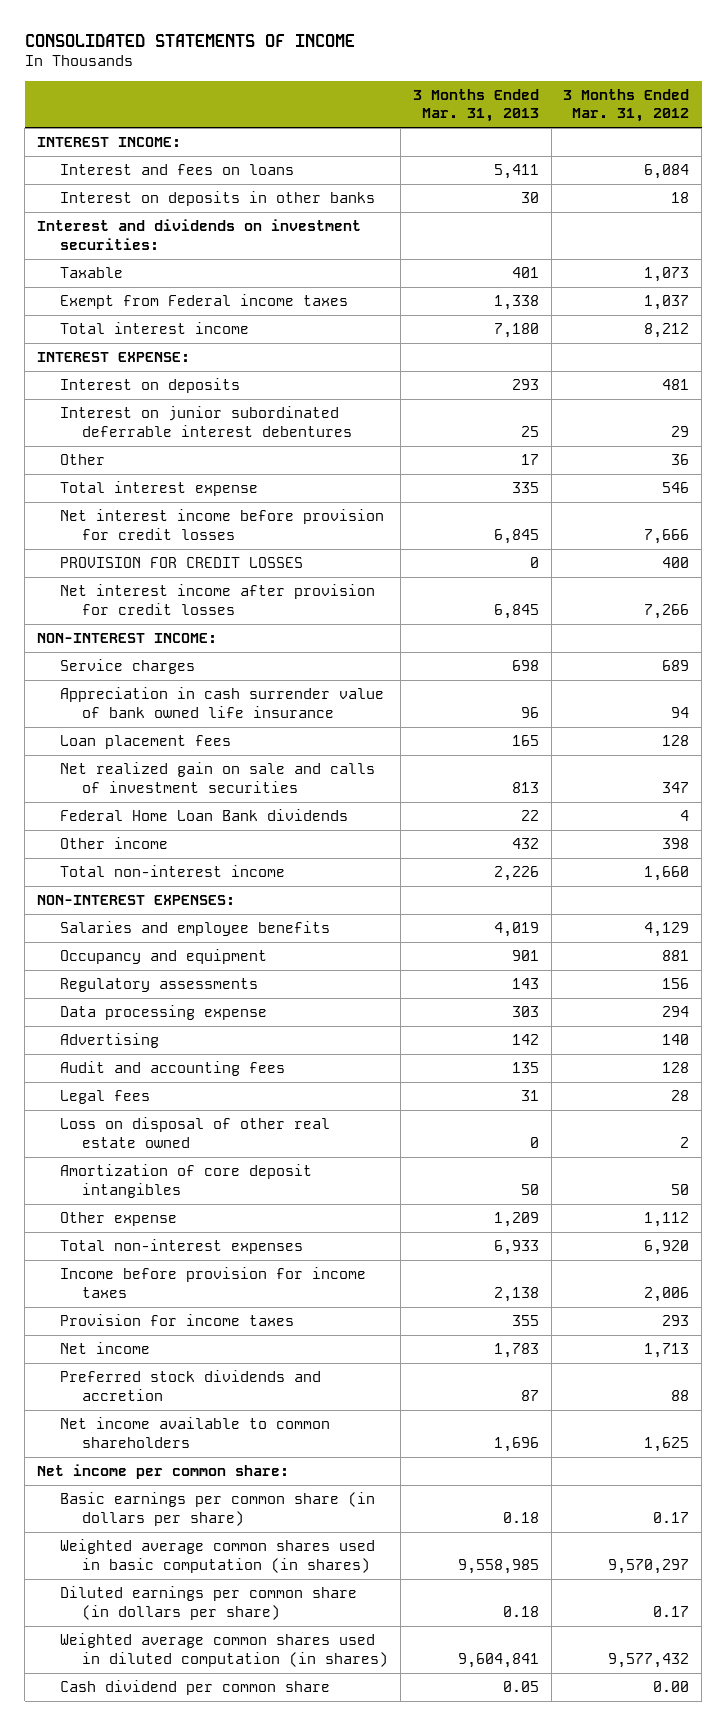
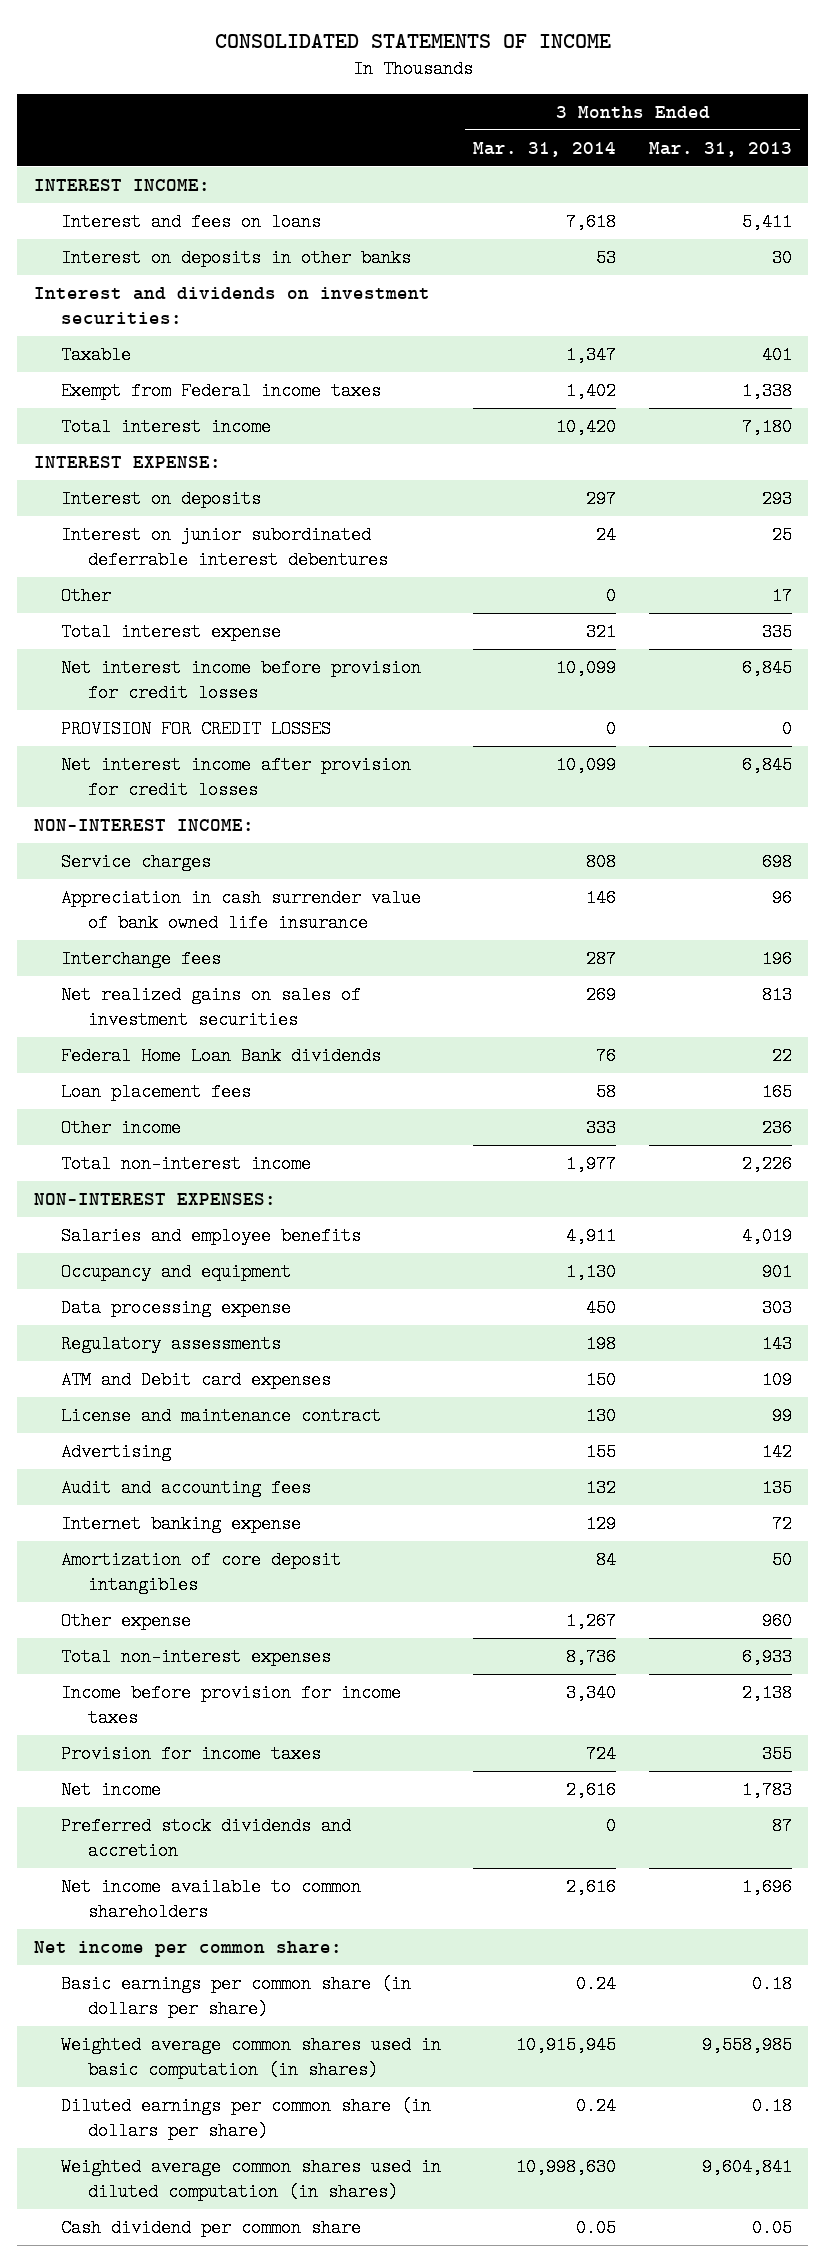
- | 3 Months Ended Mar. 31, 2013 | 3 Months Ended Mar. 31, 2012
+ | 3 Months Ended Mar. 31, 2014 | 3 Months Ended Mar. 31, 2013
- Net realized gain on sale and calls of investment securities | 813 | 347
+ Interchange fees | 287 | 196
+ Net realized gains on sales of investment securities | 269 | 813
- Other income | 432 | 398
moved down: Loan placement fees | 58 | 165
+ Other income | 333 | 236
moved down: Regulatory assessments | 198 | 143
+ ATM and Debit card expenses | 150 | 109
+ License and maintenance contract | 130 | 99
- Legal fees | 31 | 28
- Loss on disposal of other real estate owned | 0 | 2
+ Internet banking expense | 129 | 72
- Other expense | 1,209 | 1,112
+ Other expense | 1,267 | 960

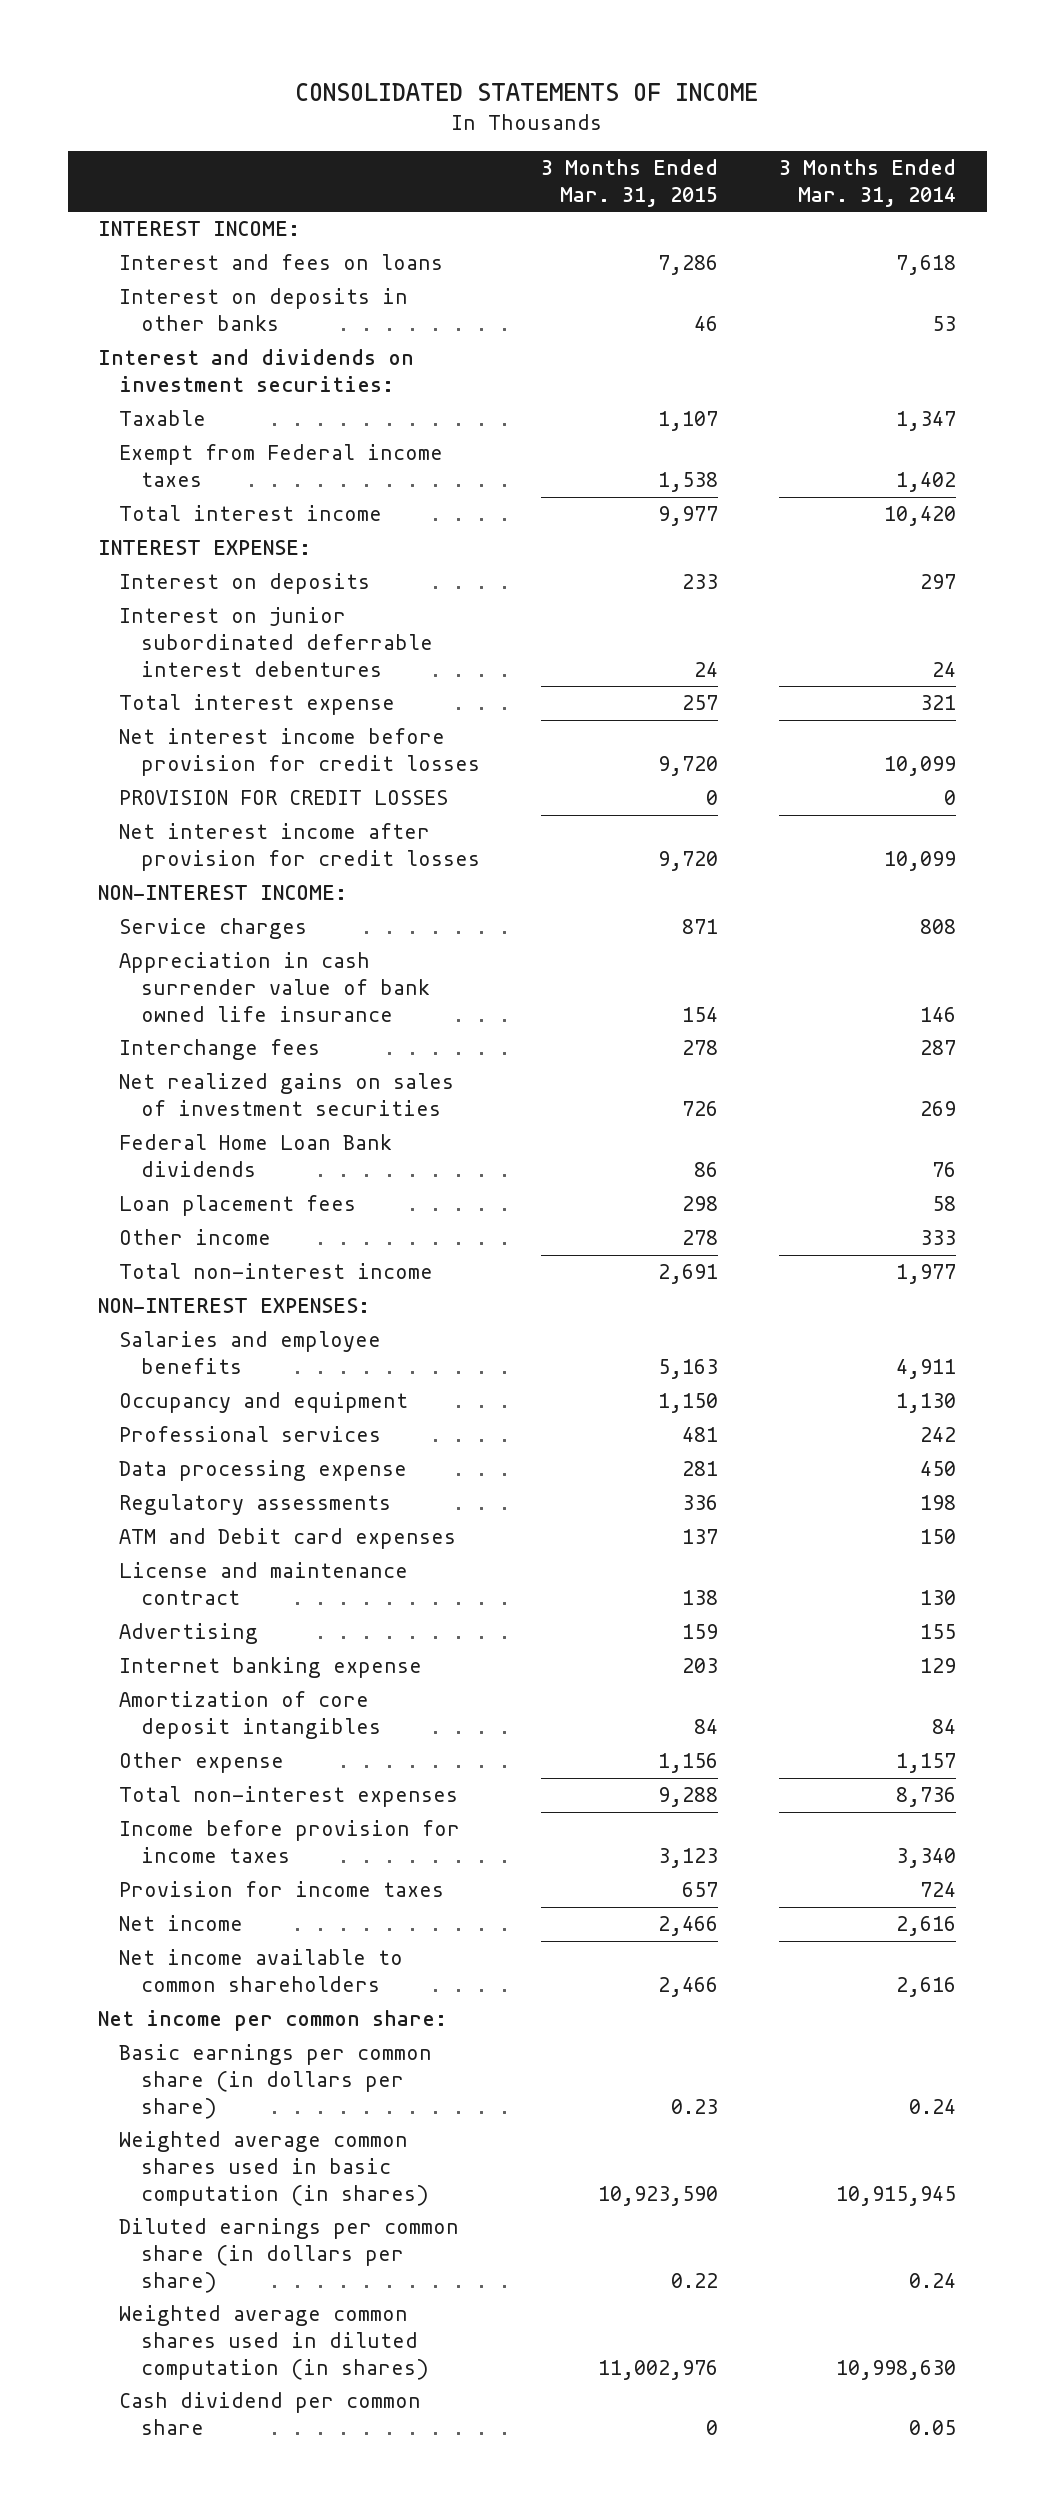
- | 3 Months Ended Mar. 31, 2014 | 3 Months Ended Mar. 31, 2013
+ | 3 Months Ended Mar. 31, 2015 | 3 Months Ended Mar. 31, 2014
- Other | 0 | 17
+ Professional services | 481 | 242
- Audit and accounting fees | 132 | 135
- Other expense | 1,267 | 960
+ Other expense | 1,156 | 1,157
- Preferred stock dividends and accretion | 0 | 87

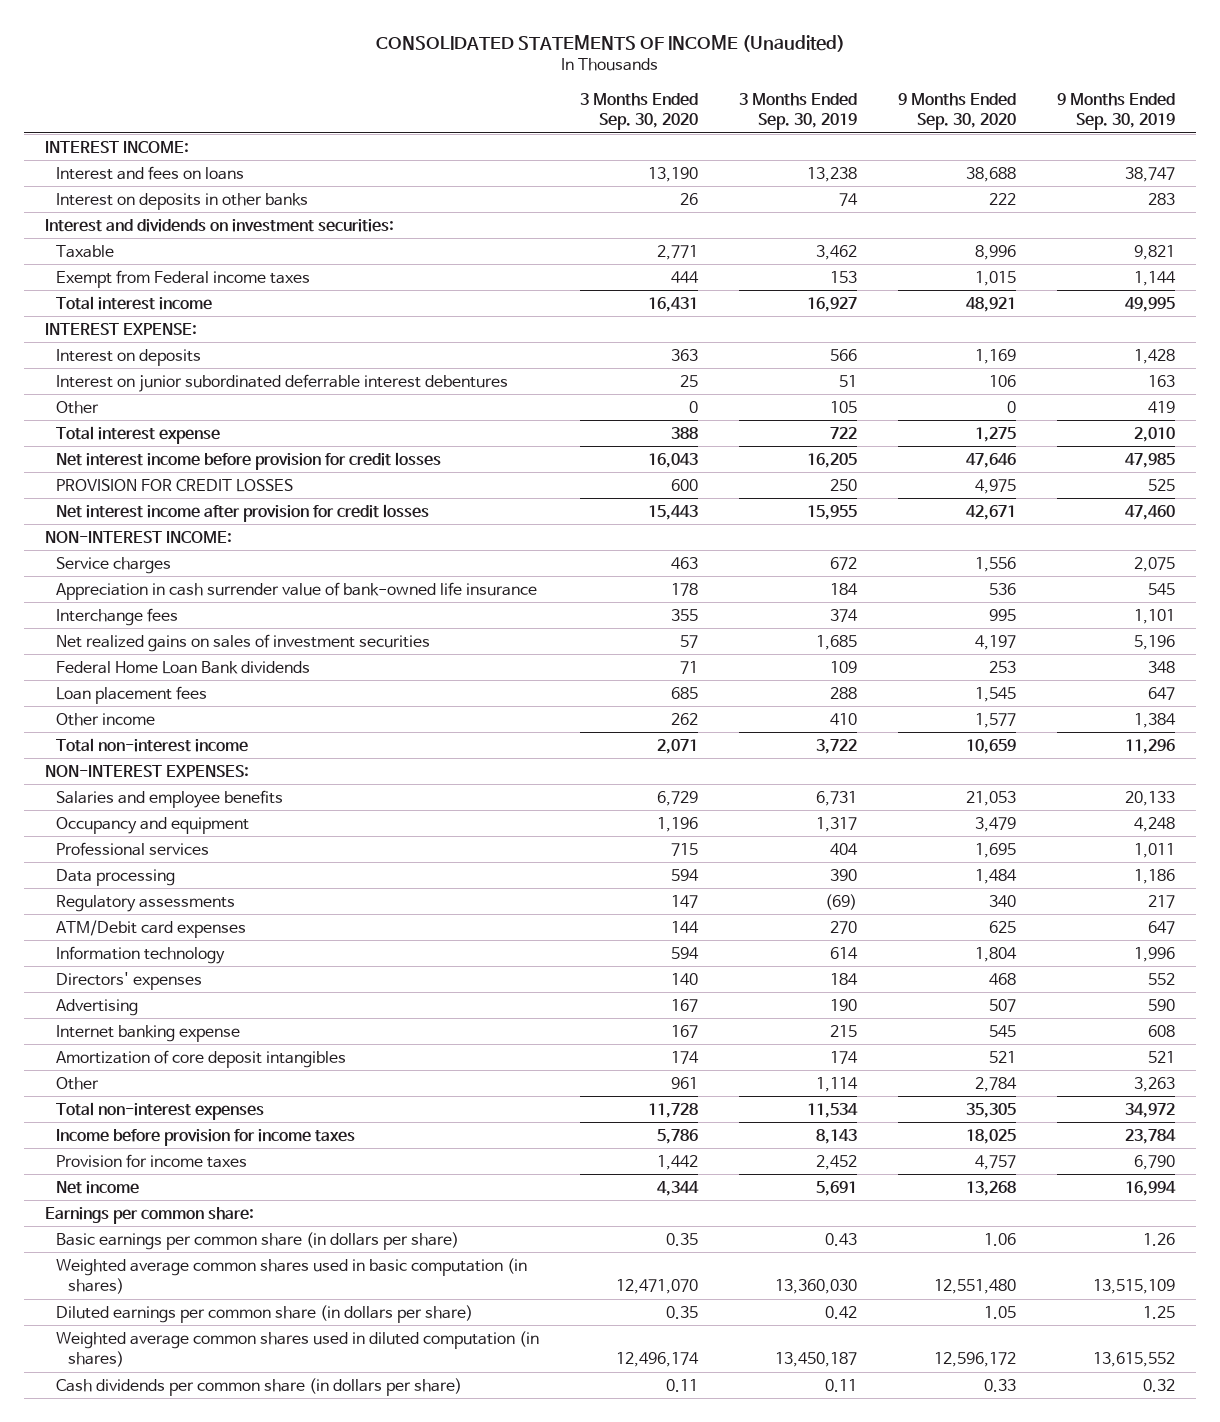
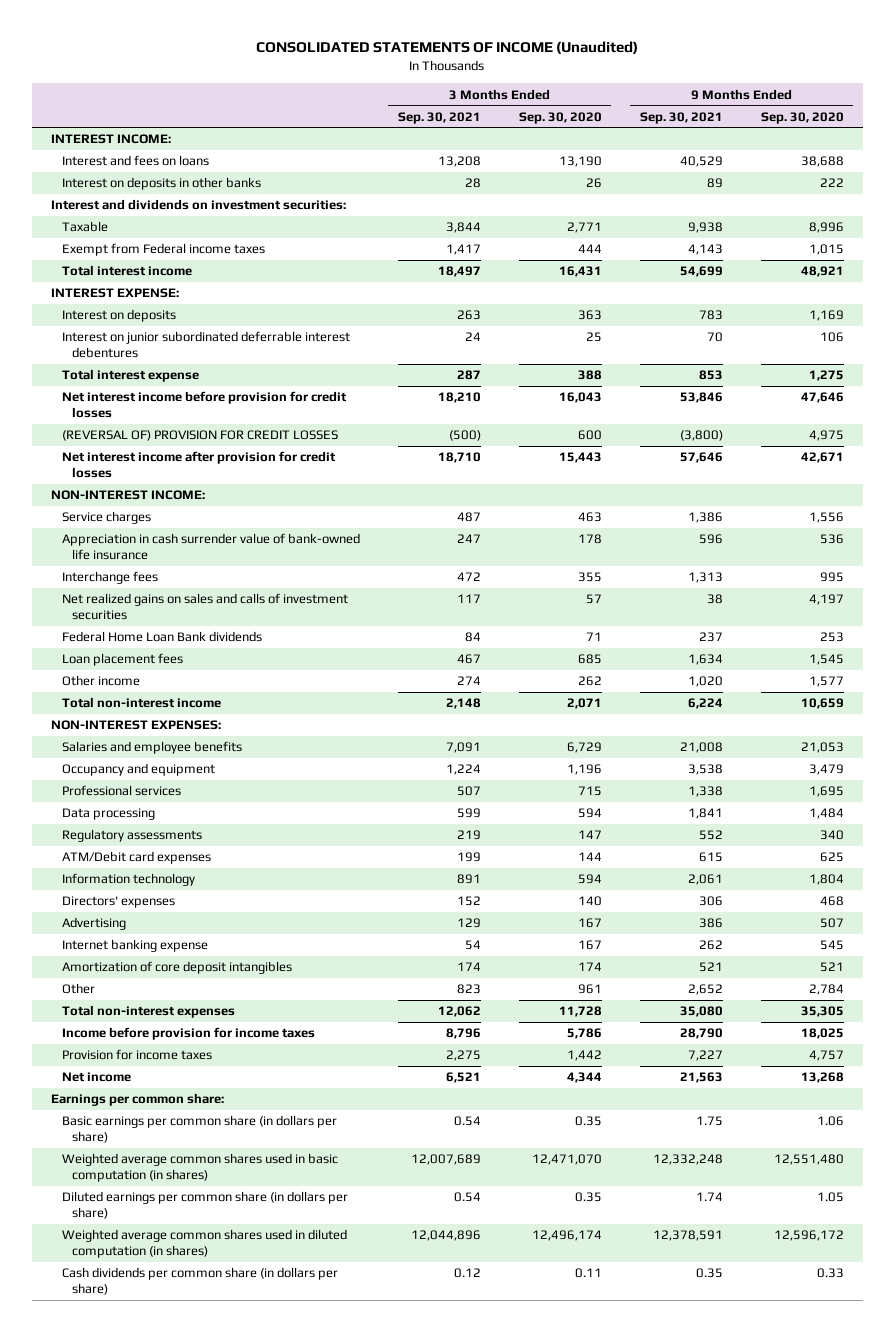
- | 3 Months Ended Sep. 30, 2020 | 3 Months Ended Sep. 30, 2019 | 9 Months Ended Sep. 30, 2020 | 9 Months Ended Sep. 30, 2019
+ | 3 Months Ended Sep. 30, 2021 | 3 Months Ended Sep. 30, 2020 | 9 Months Ended Sep. 30, 2021 | 9 Months Ended Sep. 30, 2020
- Other | 0 | 105 | 0 | 419
- PROVISION FOR CREDIT LOSSES | 600 | 250 | 4,975 | 525
+ (REVERSAL OF) PROVISION FOR CREDIT LOSSES | (500) | 600 | (3,800) | 4,975
- Net realized gains on sales of investment securities | 57 | 1,685 | 4,197 | 5,196
+ Net realized gains on sales and calls of investment securities | 117 | 57 | 38 | 4,197

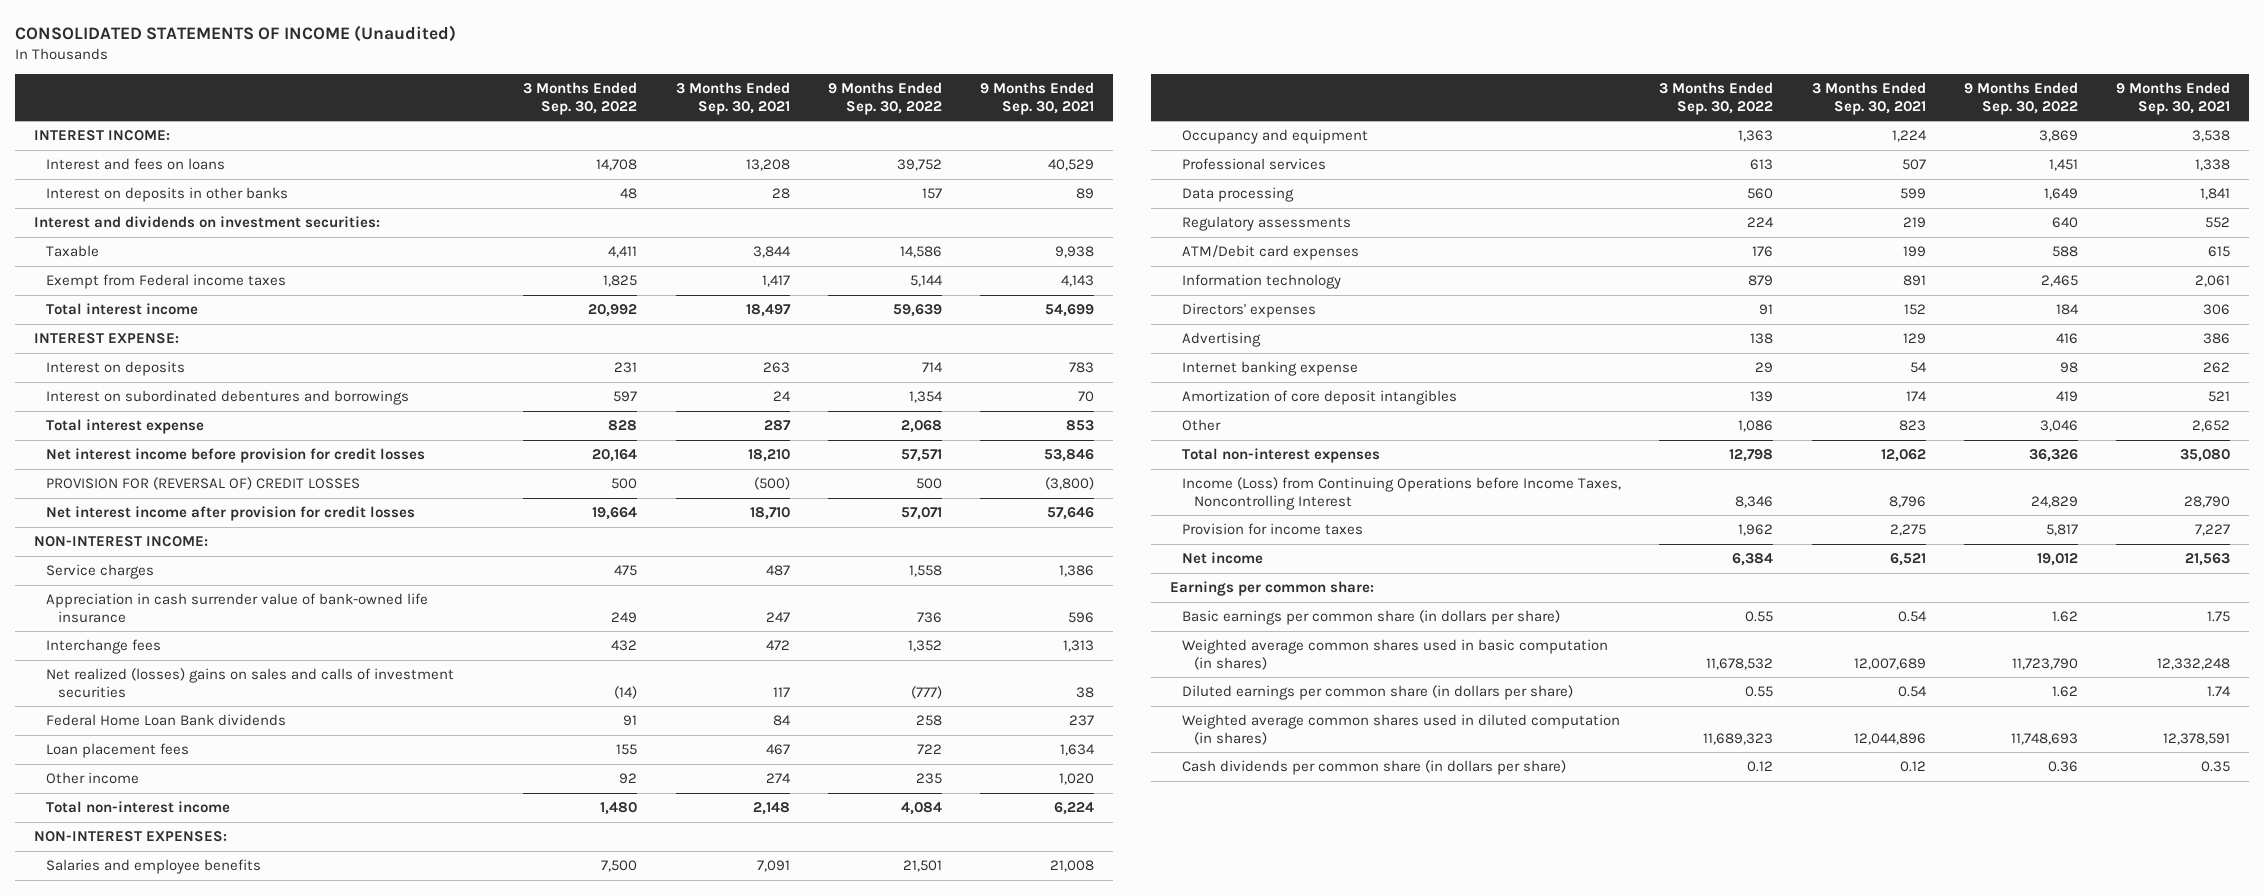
- | 3 Months Ended Sep. 30, 2021 | 3 Months Ended Sep. 30, 2020 | 9 Months Ended Sep. 30, 2021 | 9 Months Ended Sep. 30, 2020
+ | 3 Months Ended Sep. 30, 2022 | 3 Months Ended Sep. 30, 2021 | 9 Months Ended Sep. 30, 2022 | 9 Months Ended Sep. 30, 2021
- Interest on junior subordinated deferrable interest debentures | 24 | 25 | 70 | 106
+ Interest on subordinated debentures and borrowings | 597 | 24 | 1,354 | 70
- (REVERSAL OF) PROVISION FOR CREDIT LOSSES | (500) | 600 | (3,800) | 4,975
+ PROVISION FOR (REVERSAL OF) CREDIT LOSSES | 500 | (500) | 500 | (3,800)
- Net realized gains on sales and calls of investment securities | 117 | 57 | 38 | 4,197
+ Net realized (losses) gains on sales and calls of investment securities | (14) | 117 | (777) | 38
- Income before provision for income taxes | 8,796 | 5,786 | 28,790 | 18,025
+ Income (Loss) from Continuing Operations before Income Taxes, Noncontrolling Interest | 8,346 | 8,796 | 24,829 | 28,790

